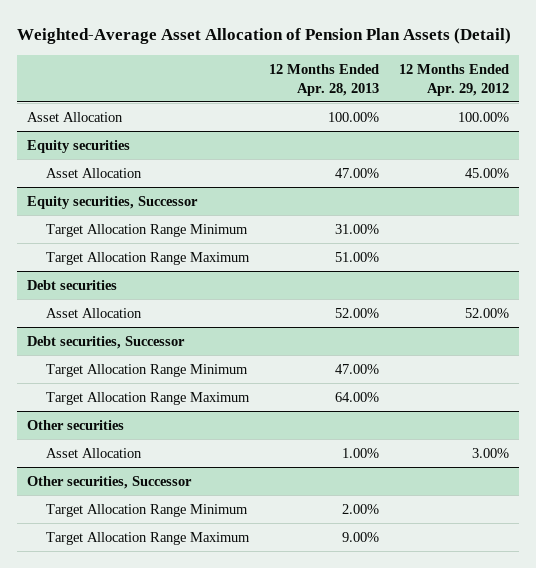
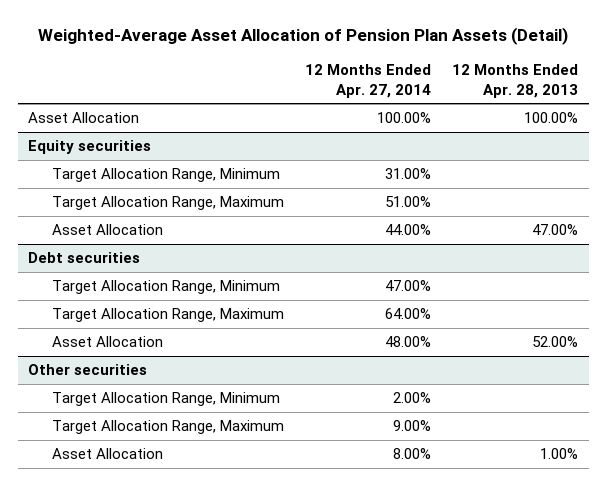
- | 12 Months Ended Apr. 28, 2013 | 12 Months Ended Apr. 29, 2012
+ | 12 Months Ended Apr. 27, 2014 | 12 Months Ended Apr. 28, 2013
@ Equity securities
+ Target Allocation Range, Minimum | 31.00% |
+ Target Allocation Range, Maximum | 51.00% |
- Equity securities, Successor
- Target Allocation Range Minimum | 31.00% |
- Target Allocation Range Maximum | 51.00% |
@ Debt securities
+ Target Allocation Range, Minimum | 47.00% |
+ Target Allocation Range, Maximum | 64.00% |
- Debt securities, Successor
- Target Allocation Range Minimum | 47.00% |
- Target Allocation Range Maximum | 64.00% |
@ Other securities
+ Target Allocation Range, Minimum | 2.00% |
+ Target Allocation Range, Maximum | 9.00% |
- Other securities, Successor
- Target Allocation Range Minimum | 2.00% |
- Target Allocation Range Maximum | 9.00% |

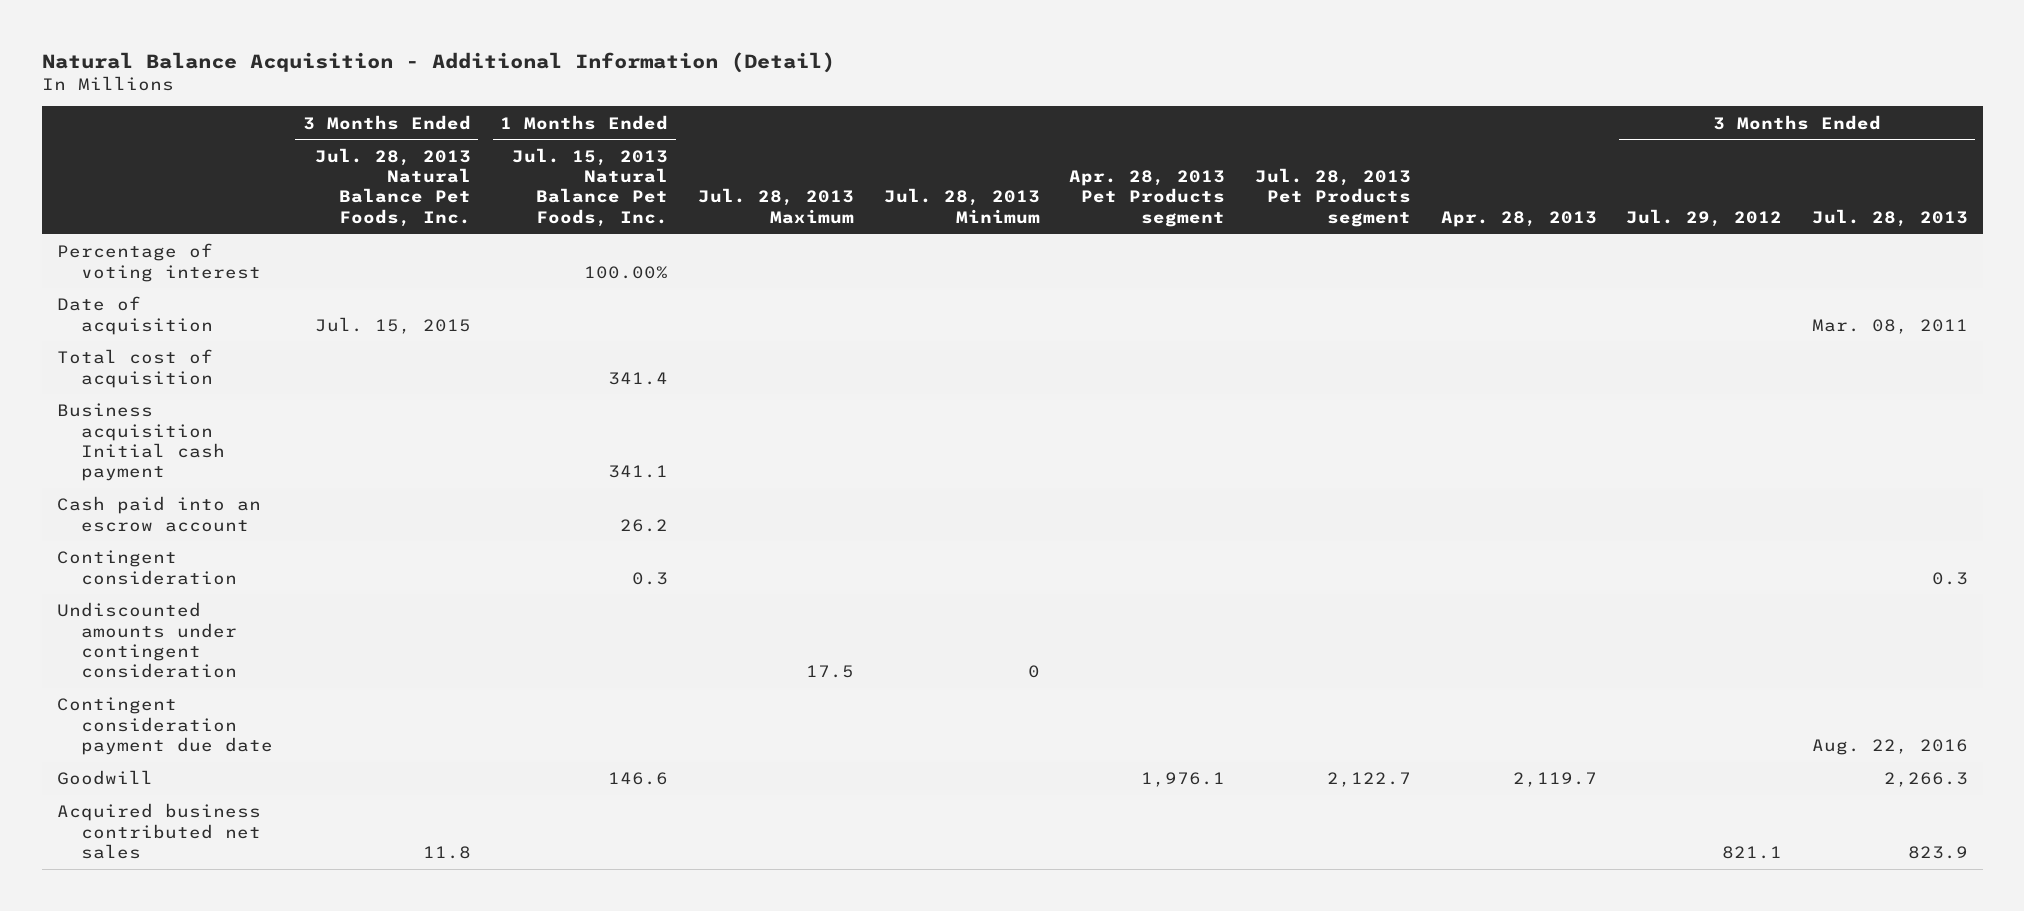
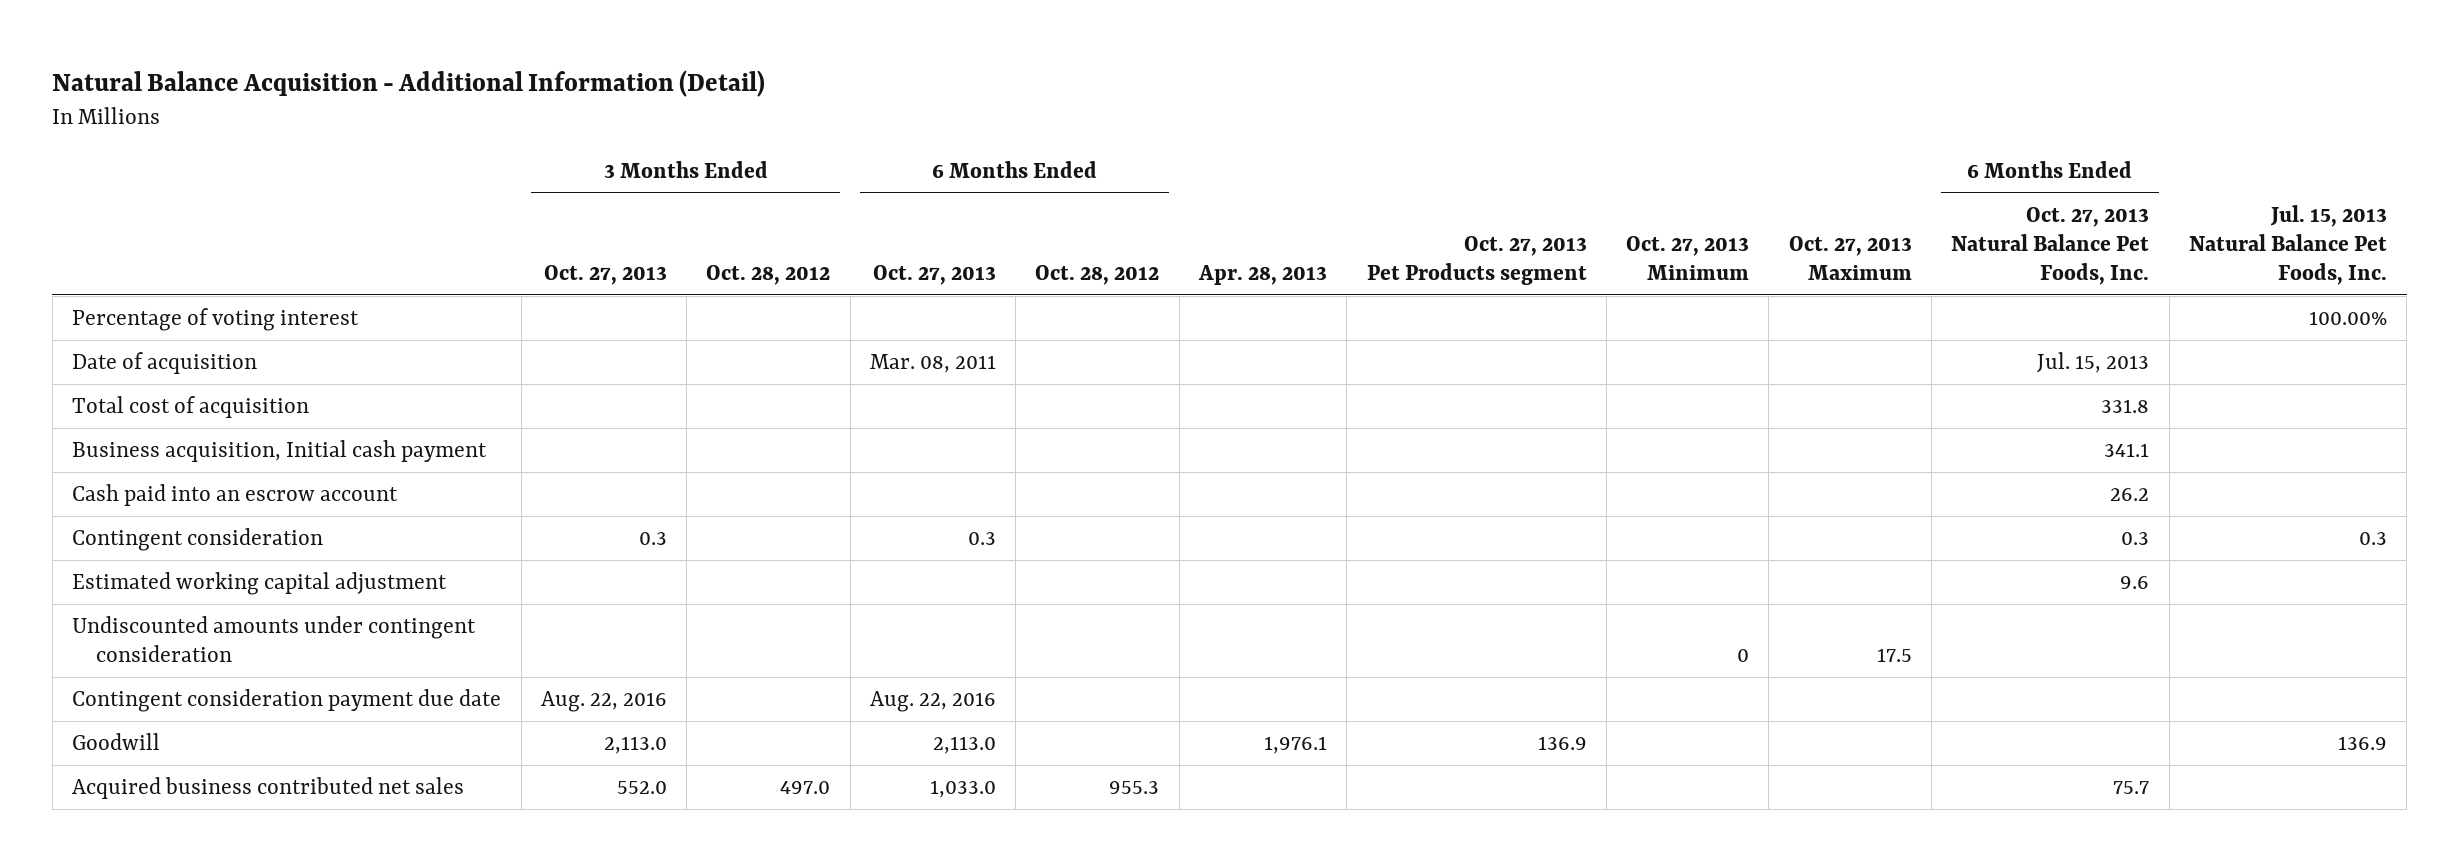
- | 3 Months Ended Jul. 28, 2013 Natural Balance Pet Foods, Inc. | 1 Months Ended Jul. 15, 2013 Natural Balance Pet Foods, Inc. | Jul. 28, 2013 Maximum | Jul. 28, 2013 Minimum | Apr. 28, 2013 Pet Products segment | Jul. 28, 2013 Pet Products segment | Apr. 28, 2013 | 3 Months Ended Jul. 29, 2012 | 3 Months Ended Jul. 28, 2013
+ | 3 Months Ended Oct. 27, 2013 | 3 Months Ended Oct. 28, 2012 | 6 Months Ended Oct. 27, 2013 | 6 Months Ended Oct. 28, 2012 | Apr. 28, 2013 | Oct. 27, 2013 Pet Products segment | Oct. 27, 2013 Minimum | Oct. 27, 2013 Maximum | 6 Months Ended Oct. 27, 2013 Natural Balance Pet Foods, Inc. | Jul. 15, 2013 Natural Balance Pet Foods, Inc.
- Business acquisition Initial cash payment | | 341.1 | | | | | | |
+ Business acquisition, Initial cash payment | | | | | | | | | 341.1 |
+ Estimated working capital adjustment | | | | | | | | | 9.6 |
- Goodwill | | 146.6 | | | 1,976.1 | 2,122.7 | 2,119.7 | | 2,266.3
+ Goodwill | 2,113.0 | | 2,113.0 | | 1,976.1 | 136.9 | | | | 136.9

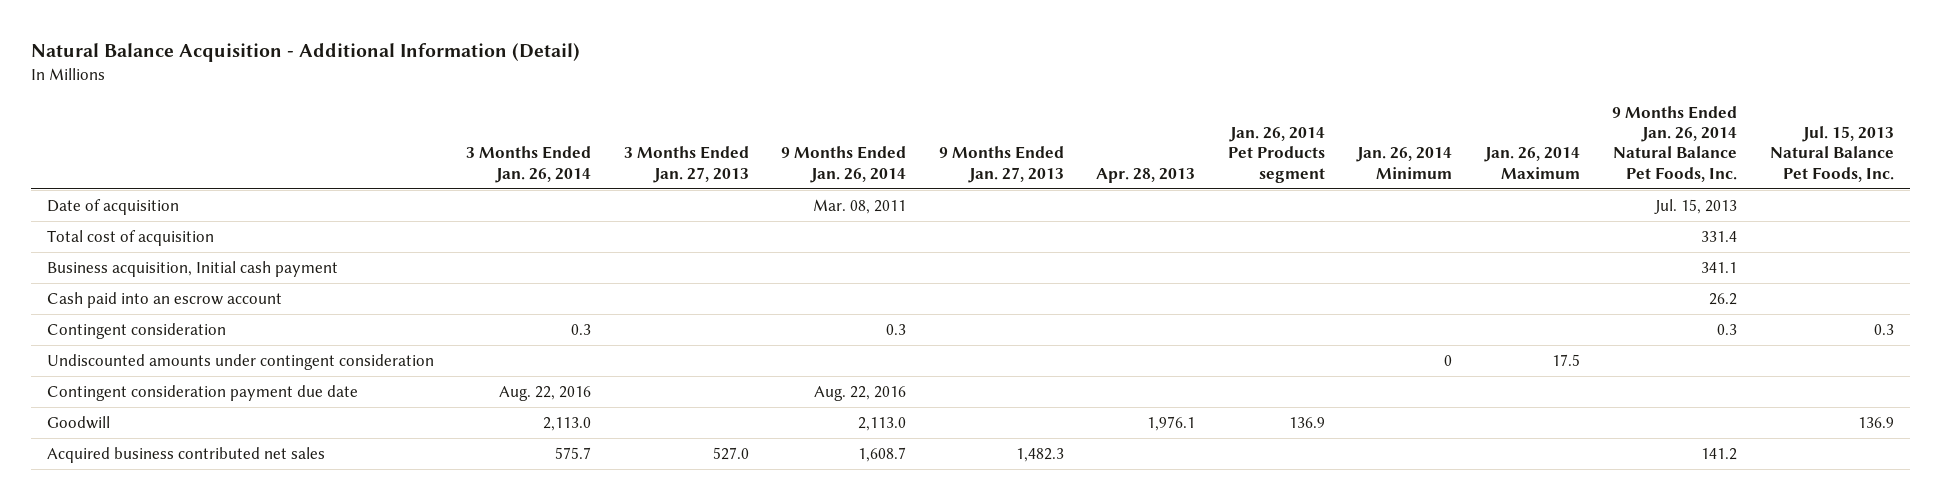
- | 3 Months Ended Oct. 27, 2013 | 3 Months Ended Oct. 28, 2012 | 6 Months Ended Oct. 27, 2013 | 6 Months Ended Oct. 28, 2012 | Apr. 28, 2013 | Oct. 27, 2013 Pet Products segment | Oct. 27, 2013 Minimum | Oct. 27, 2013 Maximum | 6 Months Ended Oct. 27, 2013 Natural Balance Pet Foods, Inc. | Jul. 15, 2013 Natural Balance Pet Foods, Inc.
+ | 3 Months Ended Jan. 26, 2014 | 3 Months Ended Jan. 27, 2013 | 9 Months Ended Jan. 26, 2014 | 9 Months Ended Jan. 27, 2013 | Apr. 28, 2013 | Jan. 26, 2014 Pet Products segment | Jan. 26, 2014 Minimum | Jan. 26, 2014 Maximum | 9 Months Ended Jan. 26, 2014 Natural Balance Pet Foods, Inc. | Jul. 15, 2013 Natural Balance Pet Foods, Inc.
- Percentage of voting interest | | | | | | | | | | 100.00%
- Estimated working capital adjustment | | | | | | | | | 9.6 |

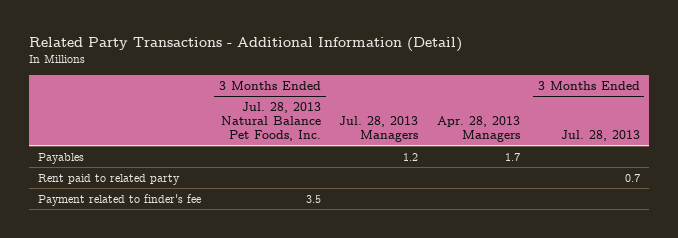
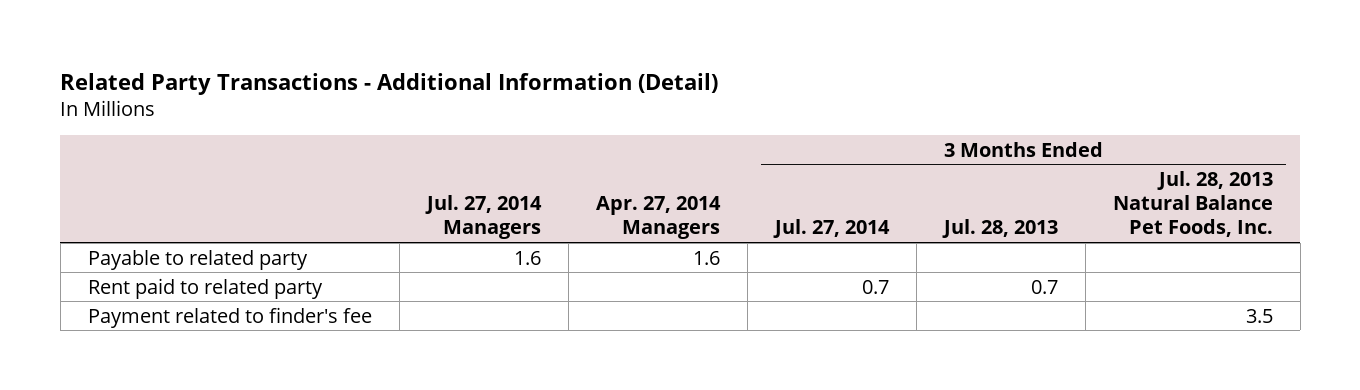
- | 3 Months Ended Jul. 28, 2013 Natural Balance Pet Foods, Inc. | Jul. 28, 2013 Managers | Apr. 28, 2013 Managers | 3 Months Ended Jul. 28, 2013
+ | Jul. 27, 2014 Managers | Apr. 27, 2014 Managers | 3 Months Ended Jul. 27, 2014 | 3 Months Ended Jul. 28, 2013 | 3 Months Ended Jul. 28, 2013 Natural Balance Pet Foods, Inc.
- Payables | | 1.2 | 1.7 |
+ Payable to related party | 1.6 | 1.6 | | |

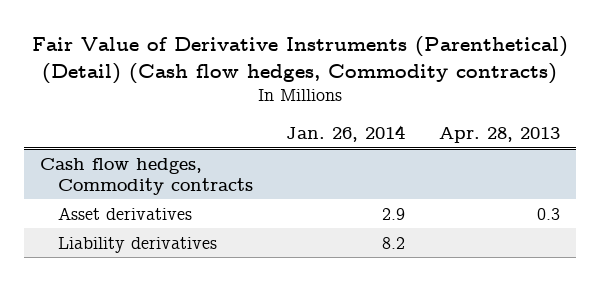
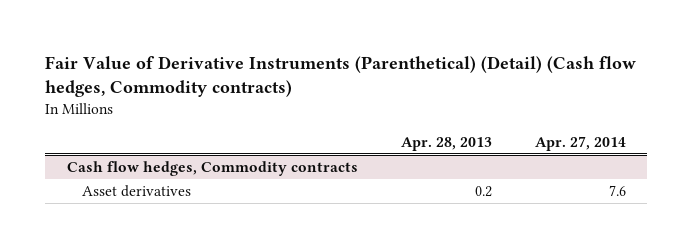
- | Jan. 26, 2014 | Apr. 28, 2013
+ | Apr. 28, 2013 | Apr. 27, 2014
@ Cash flow hedges, Commodity contracts
- Asset derivatives | 2.9 | 0.3
- Liability derivatives | 8.2 |
+ Asset derivatives | 0.2 | 7.6

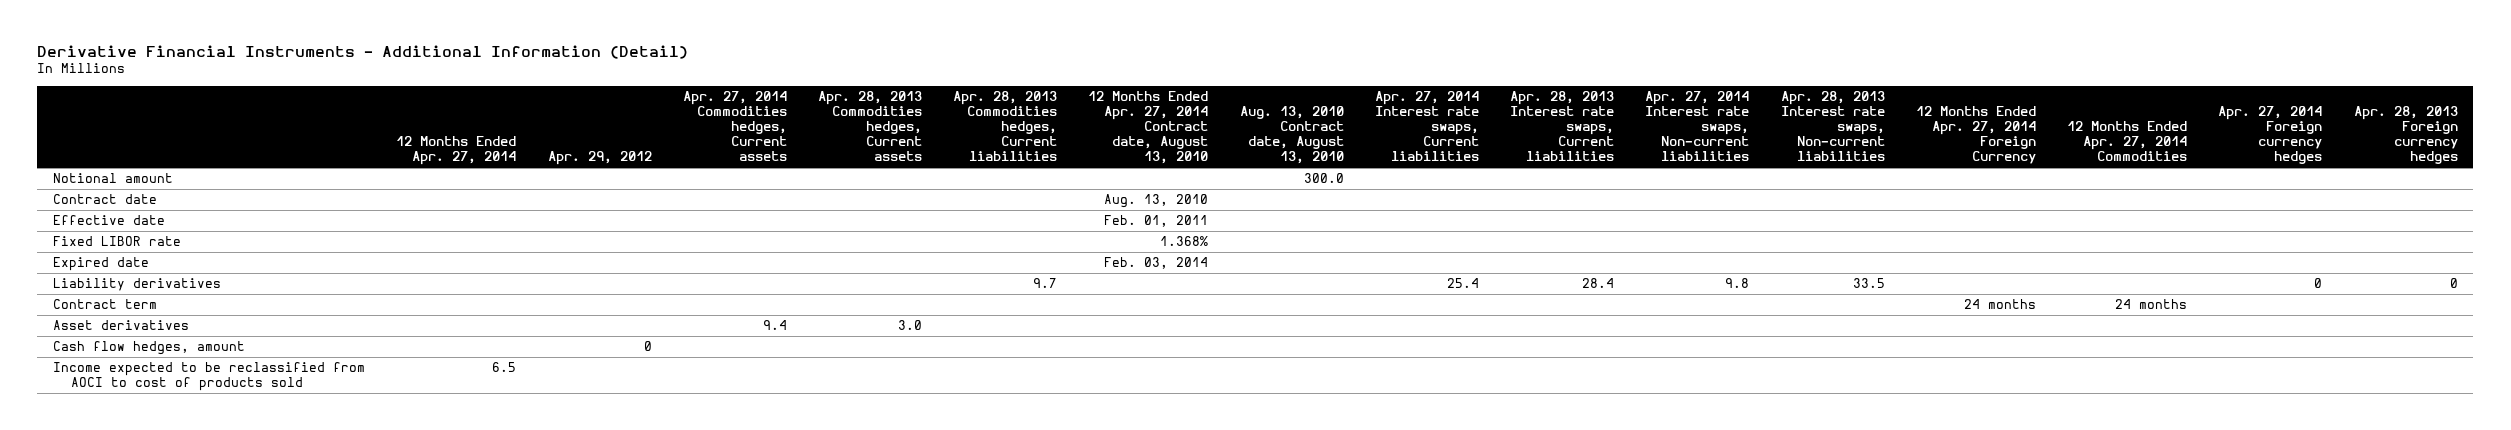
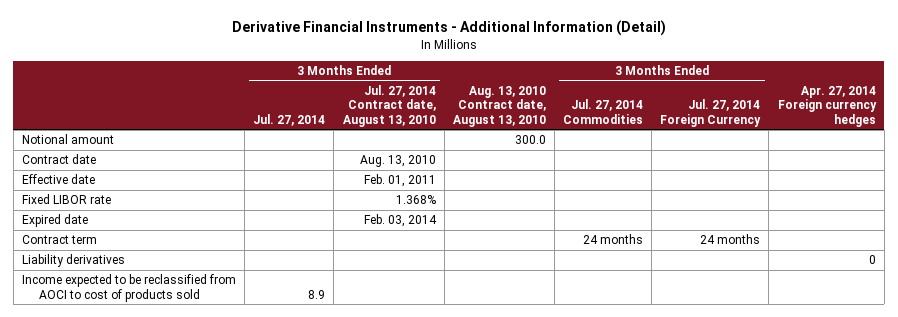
- | 12 Months Ended Apr. 27, 2014 | Apr. 29, 2012 | Apr. 27, 2014 Commodities hedges, Current assets | Apr. 28, 2013 Commodities hedges, Current assets | Apr. 28, 2013 Commodities hedges, Current liabilities | 12 Months Ended Apr. 27, 2014 Contract date, August 13, 2010 | Aug. 13, 2010 Contract date, August 13, 2010 | Apr. 27, 2014 Interest rate swaps, Current liabilities | Apr. 28, 2013 Interest rate swaps, Current liabilities | Apr. 27, 2014 Interest rate swaps, Non-current liabilities | Apr. 28, 2013 Interest rate swaps, Non-current liabilities | 12 Months Ended Apr. 27, 2014 Foreign Currency | 12 Months Ended Apr. 27, 2014 Commodities | Apr. 27, 2014 Foreign currency hedges | Apr. 28, 2013 Foreign currency hedges
+ | 3 Months Ended Jul. 27, 2014 | 3 Months Ended Jul. 27, 2014 Contract date, August 13, 2010 | Aug. 13, 2010 Contract date, August 13, 2010 | 3 Months Ended Jul. 27, 2014 Commodities | 3 Months Ended Jul. 27, 2014 Foreign Currency | Apr. 27, 2014 Foreign currency hedges
- Asset derivatives | | | 9.4 | 3.0 | | | | | | | | | | |
- Cash flow hedges, amount | | 0 | | | | | | | | | | | | |
moved down: Liability derivatives | | | | | | 0

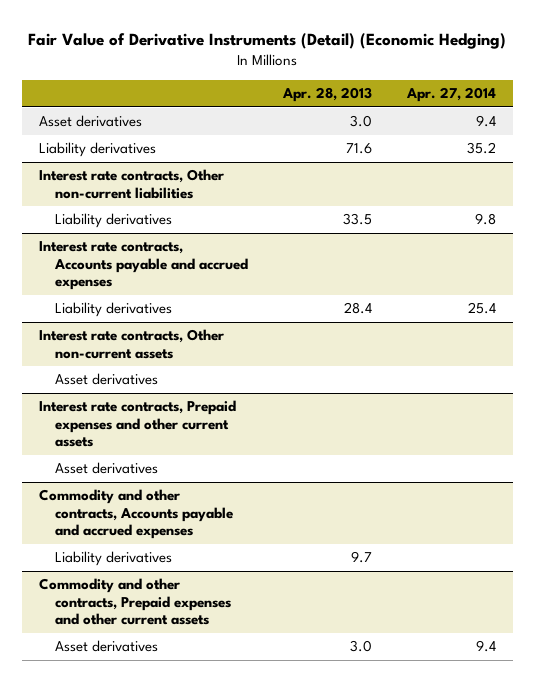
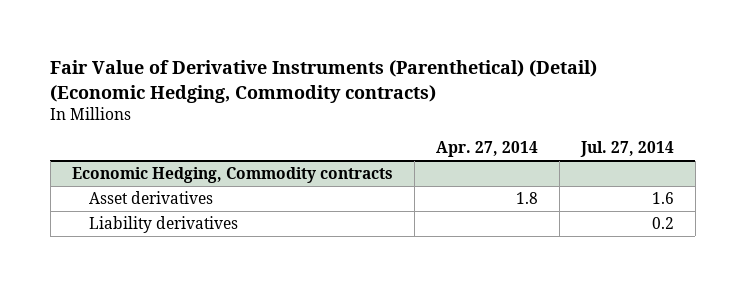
- Fair Value of Derivative Instruments (Detail) (Economic Hedging)
+ Fair Value of Derivative Instruments (Parenthetical) (Detail) (Economic Hedging, Commodity contracts)
- | Apr. 28, 2013 | Apr. 27, 2014
+ | Apr. 27, 2014 | Jul. 27, 2014
- Asset derivatives | 3.0 | 9.4
- Liability derivatives | 71.6 | 35.2
- Interest rate contracts, Other non-current liabilities
- Liability derivatives | 33.5 | 9.8
- Interest rate contracts, Accounts payable and accrued expenses
- Liability derivatives | 28.4 | 25.4
- Interest rate contracts, Other non-current assets
- Asset derivatives
- Interest rate contracts, Prepaid expenses and other current assets
- Asset derivatives
- Commodity and other contracts, Accounts payable and accrued expenses
- Liability derivatives | 9.7 |
- Commodity and other contracts, Prepaid expenses and other current assets
- Asset derivatives | 3.0 | 9.4
+ Economic Hedging, Commodity contracts
+ Asset derivatives | 1.8 | 1.6
+ Liability derivatives | | 0.2

